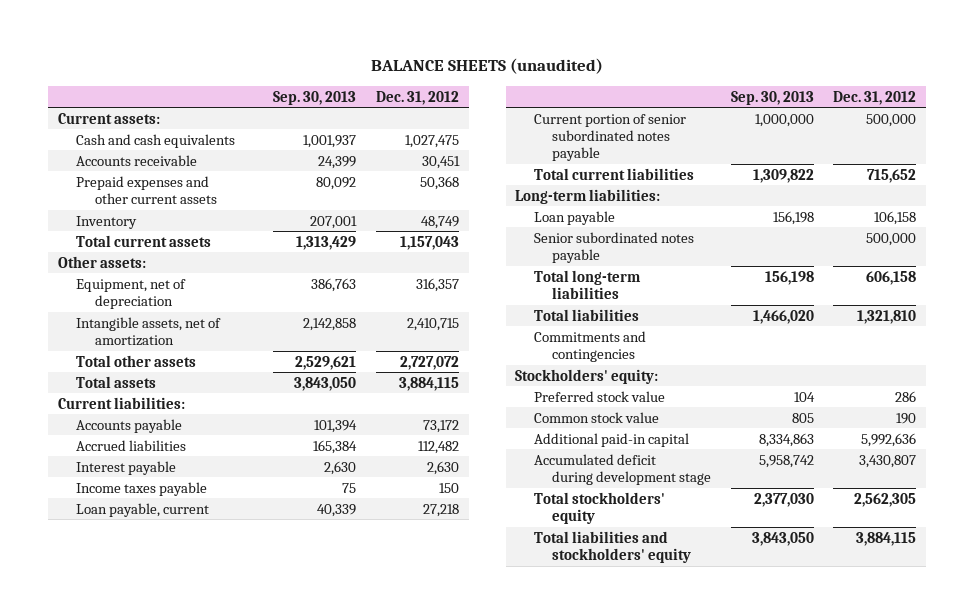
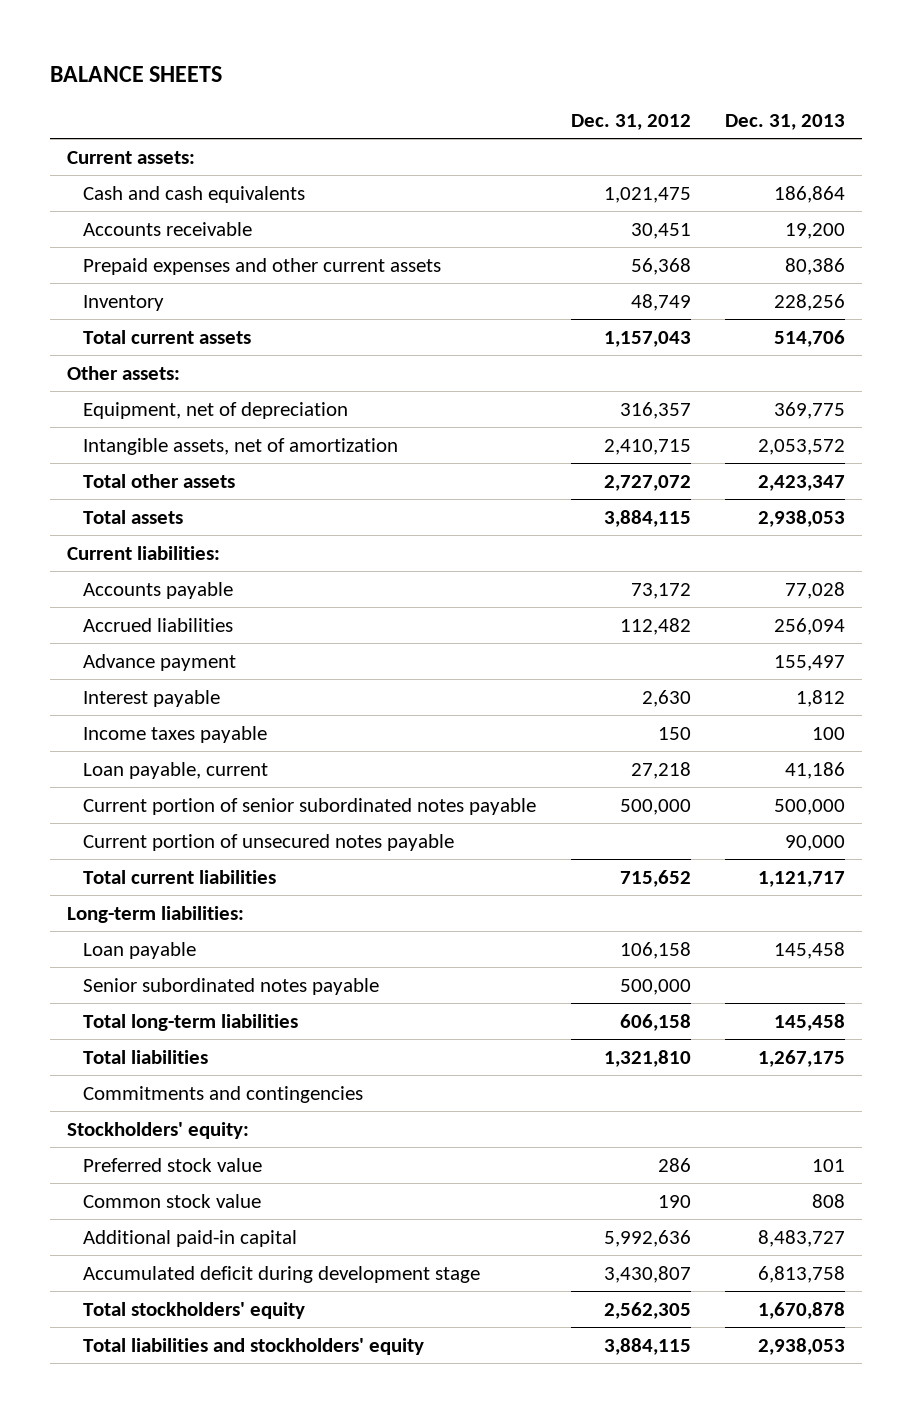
- BALANCE SHEETS (unaudited)
+ BALANCE SHEETS
- | Sep. 30, 2013 | Dec. 31, 2012
+ | Dec. 31, 2012 | Dec. 31, 2013
- Cash and cash equivalents | 1,001,937 | 1,027,475
+ Cash and cash equivalents | 1,021,475 | 186,864
- Prepaid expenses and other current assets | 80,092 | 50,368
+ Prepaid expenses and other current assets | 56,368 | 80,386
+ Advance payment | | 155,497
+ Current portion of unsecured notes payable | | 90,000

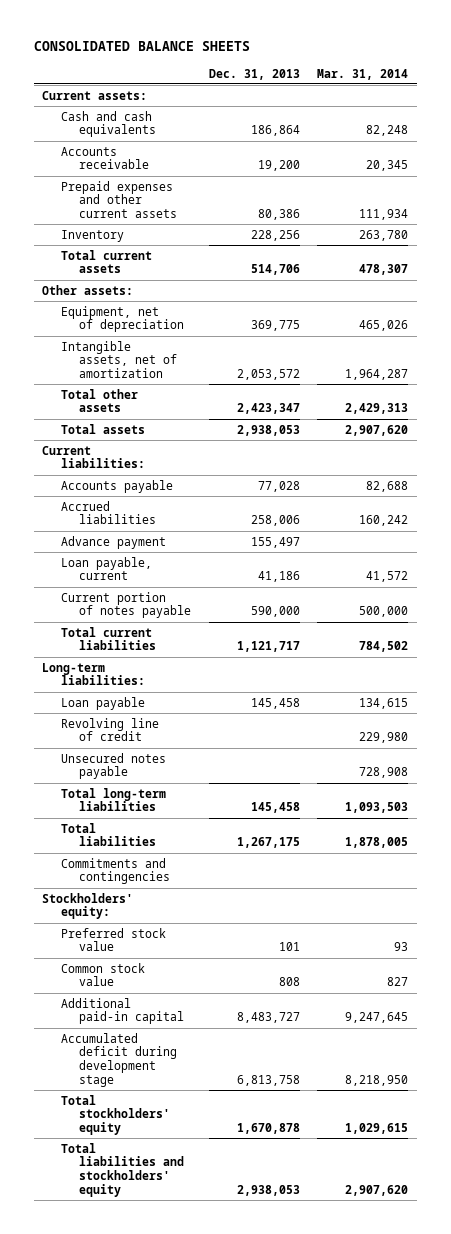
- BALANCE SHEETS
+ CONSOLIDATED BALANCE SHEETS
- | Dec. 31, 2012 | Dec. 31, 2013
+ | Dec. 31, 2013 | Mar. 31, 2014
- Accrued liabilities | 112,482 | 256,094
+ Accrued liabilities | 258,006 | 160,242
- Interest payable | 2,630 | 1,812
- Income taxes payable | 150 | 100
- Current portion of senior subordinated notes payable | 500,000 | 500,000
- Current portion of unsecured notes payable | | 90,000
+ Current portion of notes payable | 590,000 | 500,000
- Senior subordinated notes payable | 500,000 |
+ Revolving line of credit | | 229,980
+ Unsecured notes payable | | 728,908

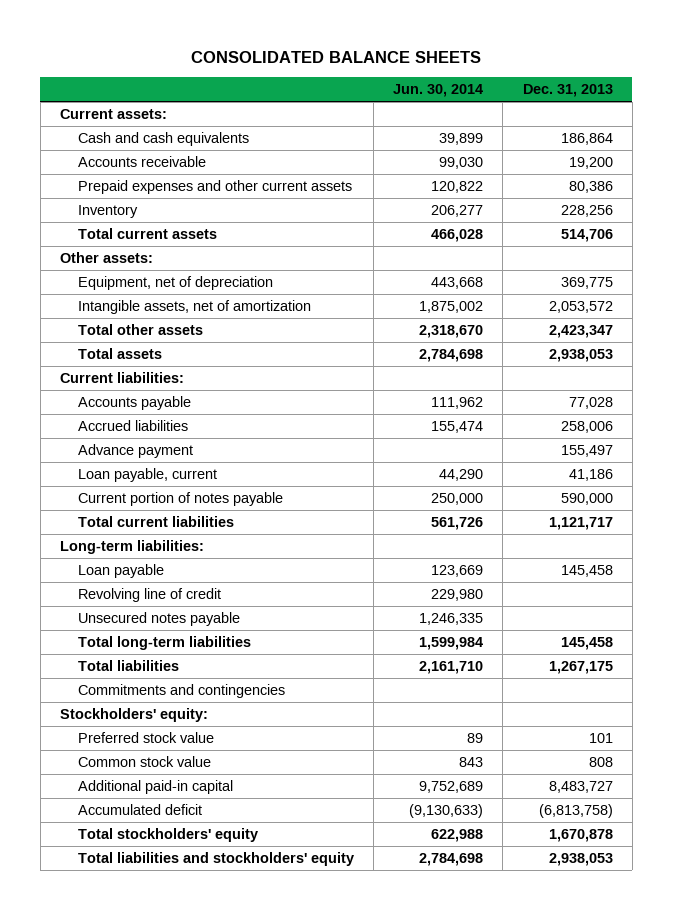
- | Dec. 31, 2013 | Mar. 31, 2014
+ | Jun. 30, 2014 | Dec. 31, 2013
- Accumulated deficit during development stage | 6,813,758 | 8,218,950
+ Accumulated deficit | (9,130,633) | (6,813,758)

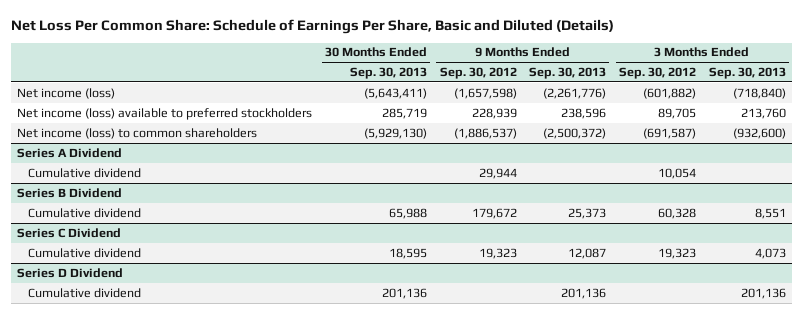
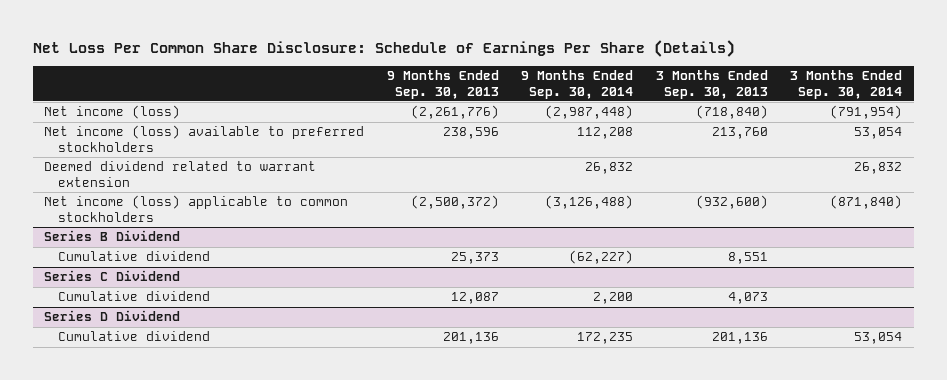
- Net Loss Per Common Share: Schedule of Earnings Per Share, Basic and Diluted (Details)
+ Net Loss Per Common Share Disclosure: Schedule of Earnings Per Share (Details)
- | 30 Months Ended Sep. 30, 2013 | 9 Months Ended Sep. 30, 2012 | 9 Months Ended Sep. 30, 2013 | 3 Months Ended Sep. 30, 2012 | 3 Months Ended Sep. 30, 2013
+ | 9 Months Ended Sep. 30, 2013 | 9 Months Ended Sep. 30, 2014 | 3 Months Ended Sep. 30, 2013 | 3 Months Ended Sep. 30, 2014
- Net income (loss) to common shareholders | (5,929,130) | (1,886,537) | (2,500,372) | (691,587) | (932,600)
- Series A Dividend
- Cumulative dividend | | 29,944 | | 10,054 |
+ Deemed dividend related to warrant extension | | 26,832 | | 26,832
+ Net income (loss) applicable to common stockholders | (2,500,372) | (3,126,488) | (932,600) | (871,840)

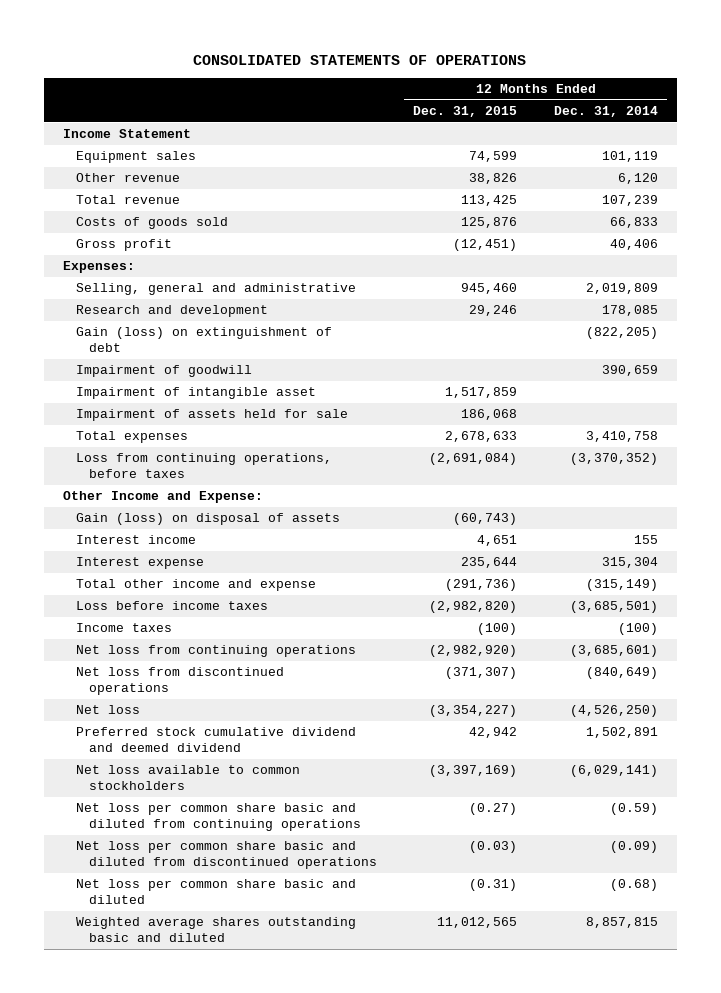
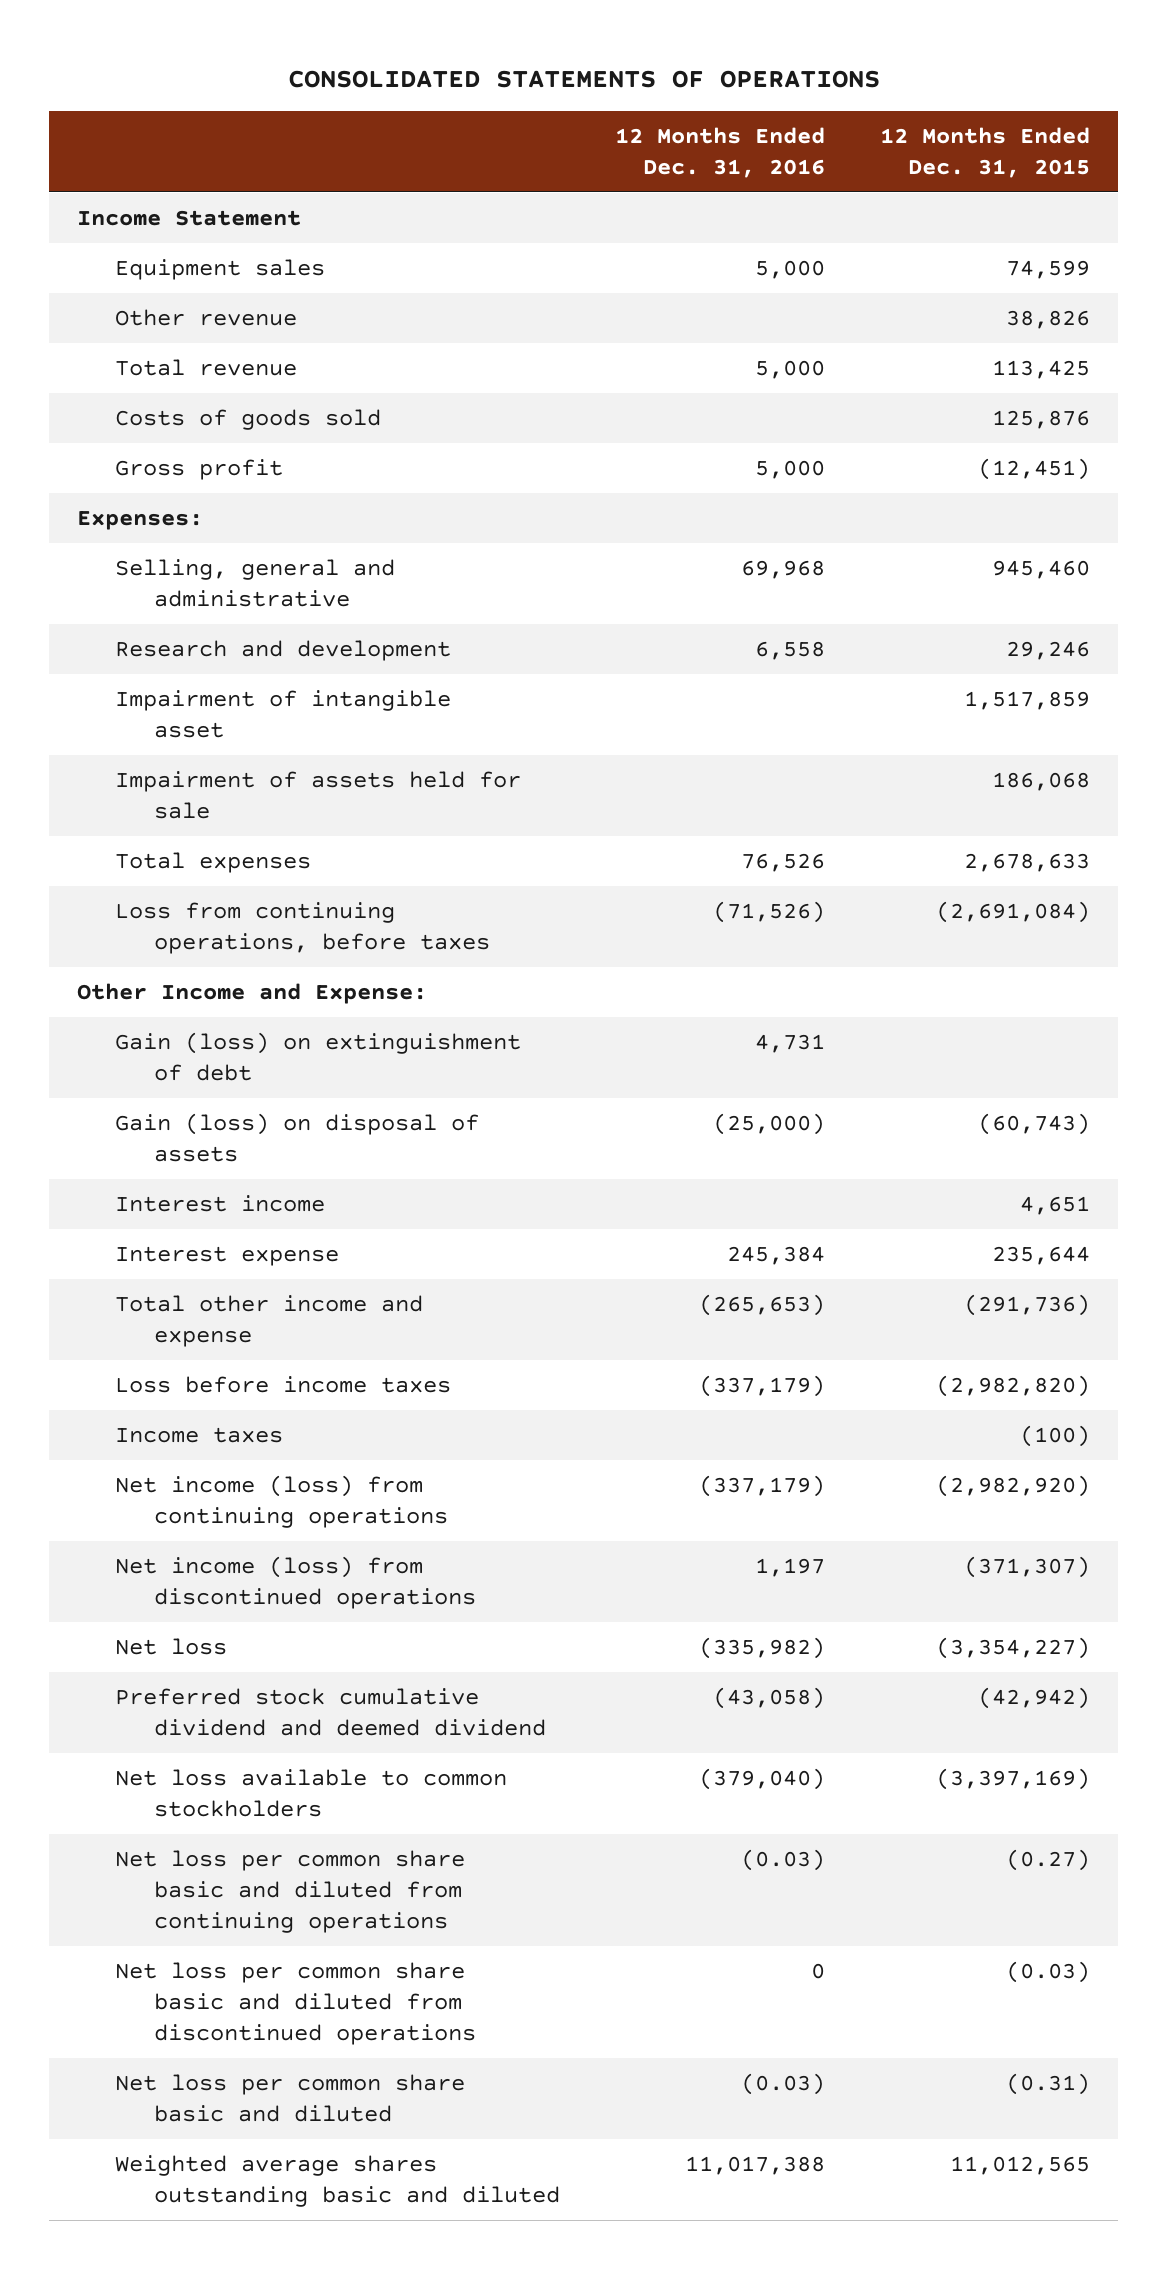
- | 12 Months Ended Dec. 31, 2015 | 12 Months Ended Dec. 31, 2014
+ | 12 Months Ended Dec. 31, 2016 | 12 Months Ended Dec. 31, 2015
- Impairment of goodwill | | 390,659
moved down: Gain (loss) on extinguishment of debt | 4,731 |
- Net loss from continuing operations | (2,982,920) | (3,685,601)
- Net loss from discontinued operations | (371,307) | (840,649)
+ Net income (loss) from continuing operations | (337,179) | (2,982,920)
+ Net income (loss) from discontinued operations | 1,197 | (371,307)
- Preferred stock cumulative dividend and deemed dividend | 42,942 | 1,502,891
+ Preferred stock cumulative dividend and deemed dividend | (43,058) | (42,942)

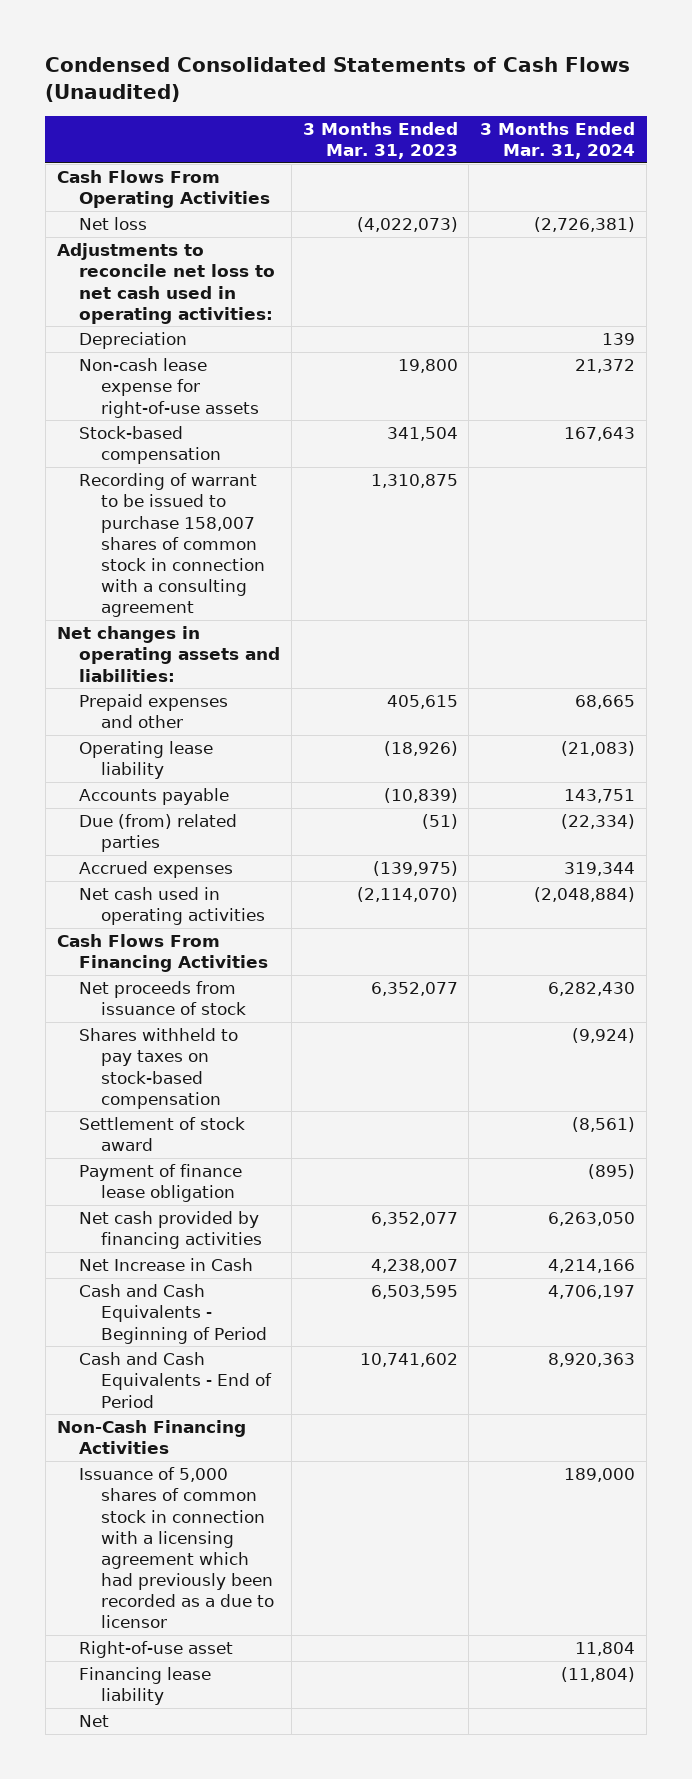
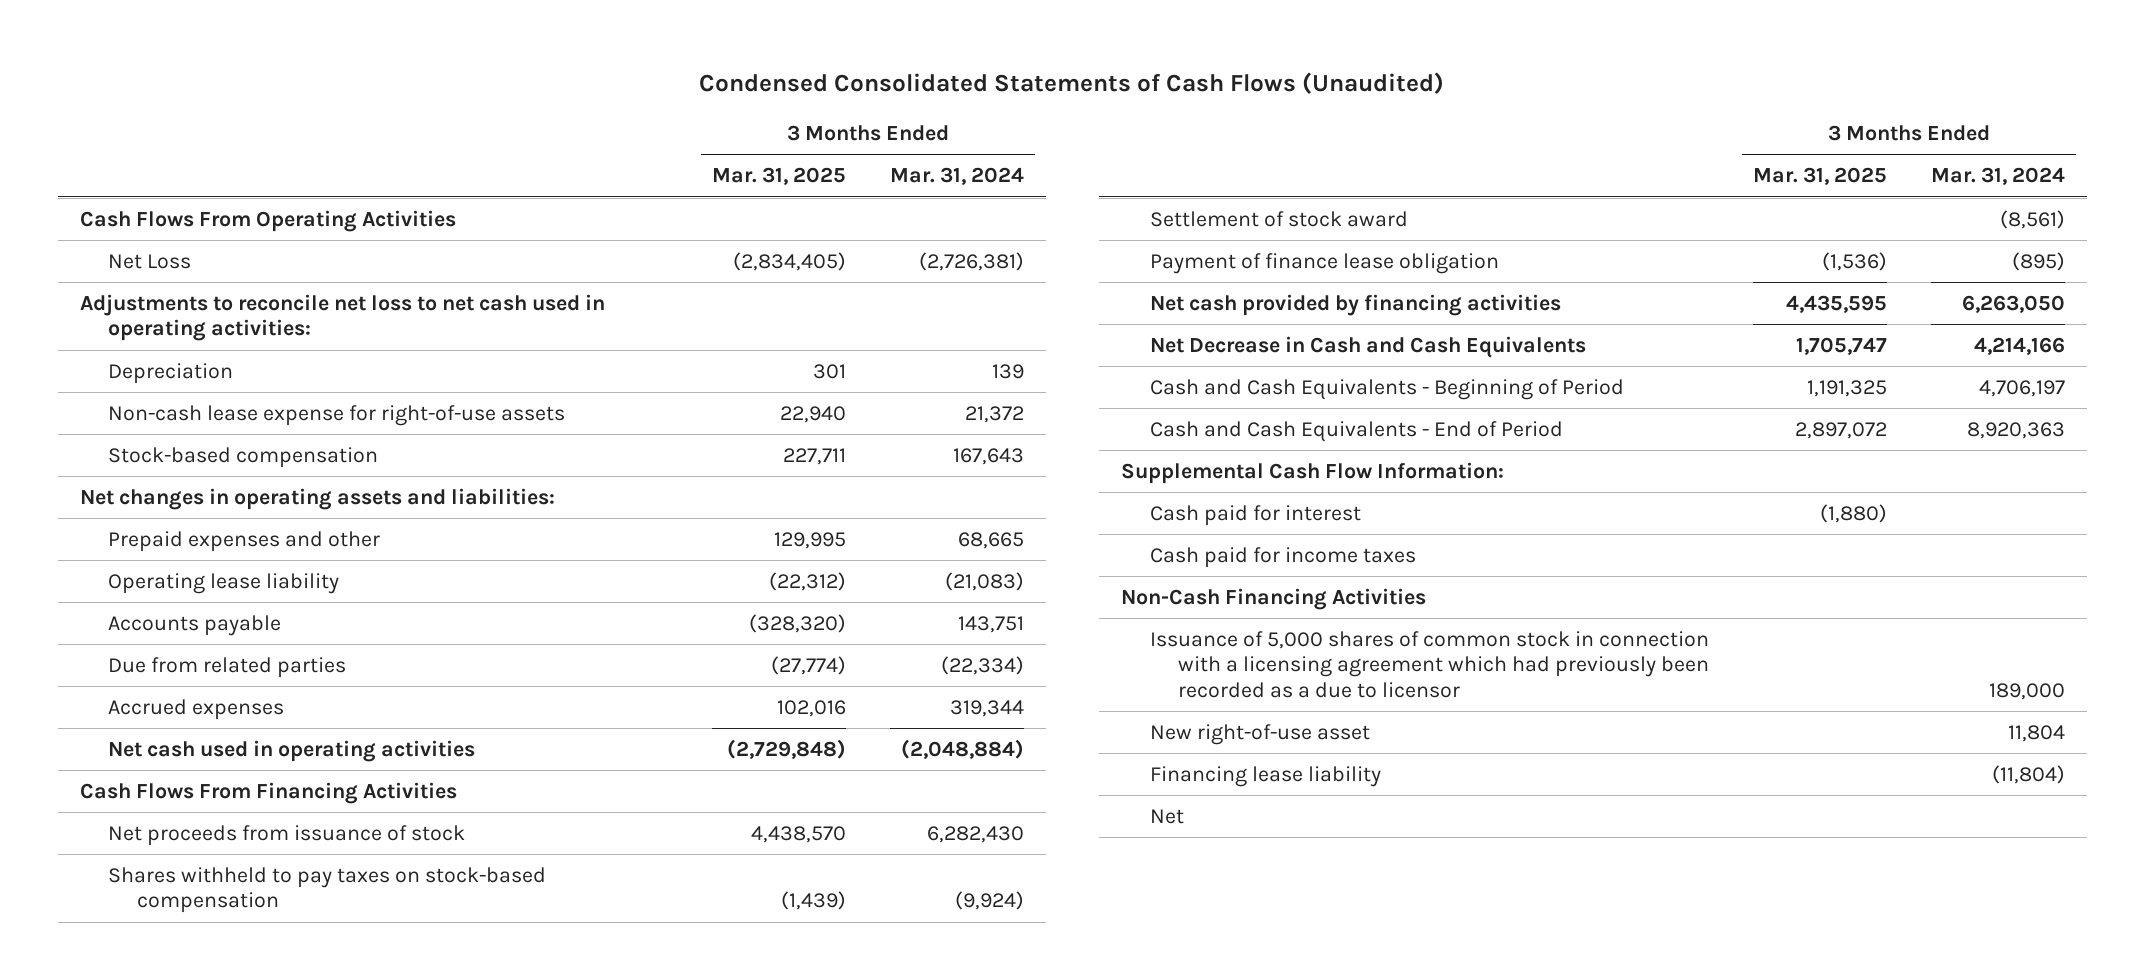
- | 3 Months Ended Mar. 31, 2023 | 3 Months Ended Mar. 31, 2024
+ | 3 Months Ended Mar. 31, 2025 | 3 Months Ended Mar. 31, 2024
- Net loss | (4,022,073) | (2,726,381)
+ Net Loss | (2,834,405) | (2,726,381)
- Recording of warrant to be issued to purchase 158,007 shares of common stock in connection with a consulting agreement | 1,310,875 |
- Due (from) related parties | (51) | (22,334)
+ Due from related parties | (27,774) | (22,334)
- Net Increase in Cash | 4,238,007 | 4,214,166
+ Net Decrease in Cash and Cash Equivalents | 1,705,747 | 4,214,166
+ Supplemental Cash Flow Information:
+ Cash paid for interest | (1,880) |
+ Cash paid for income taxes
- Right-of-use asset | | 11,804
+ New right-of-use asset | | 11,804

